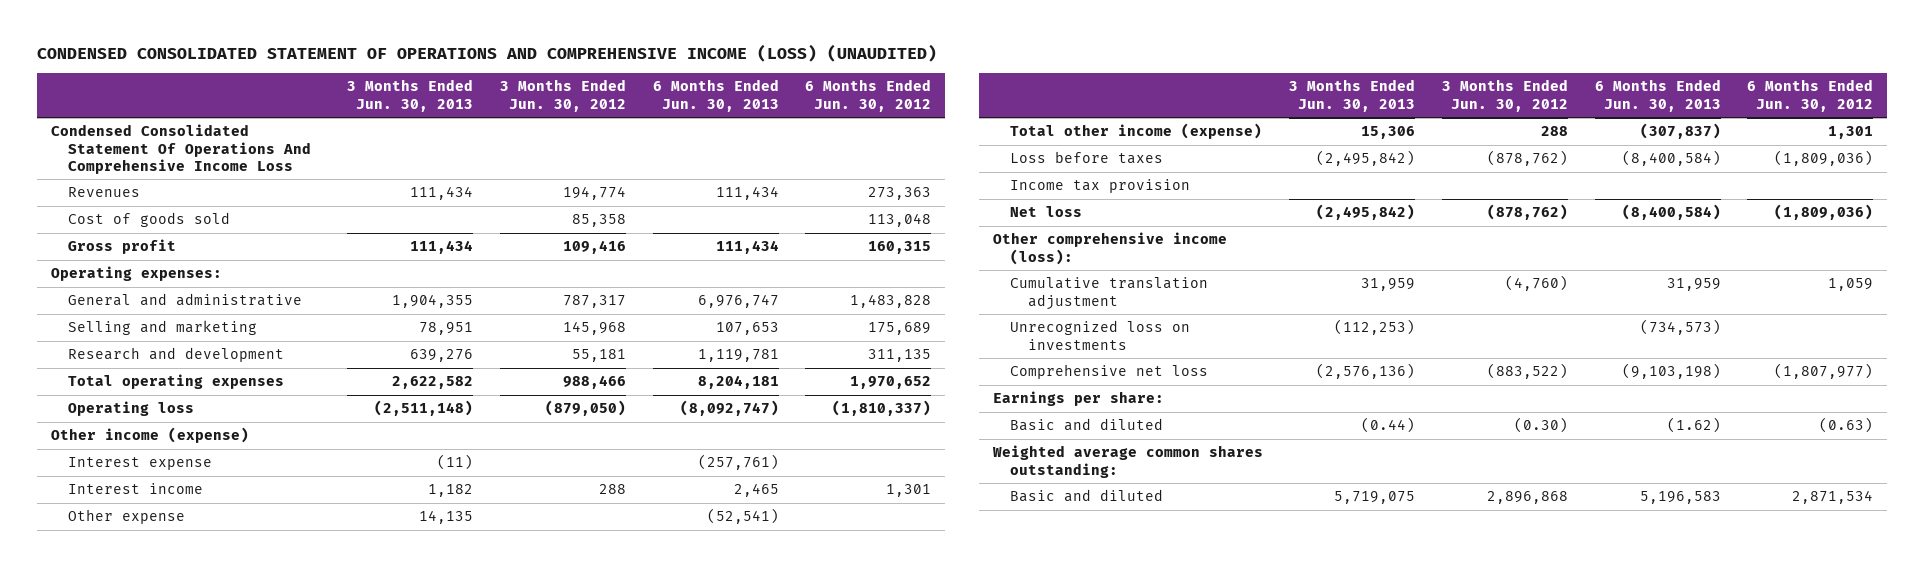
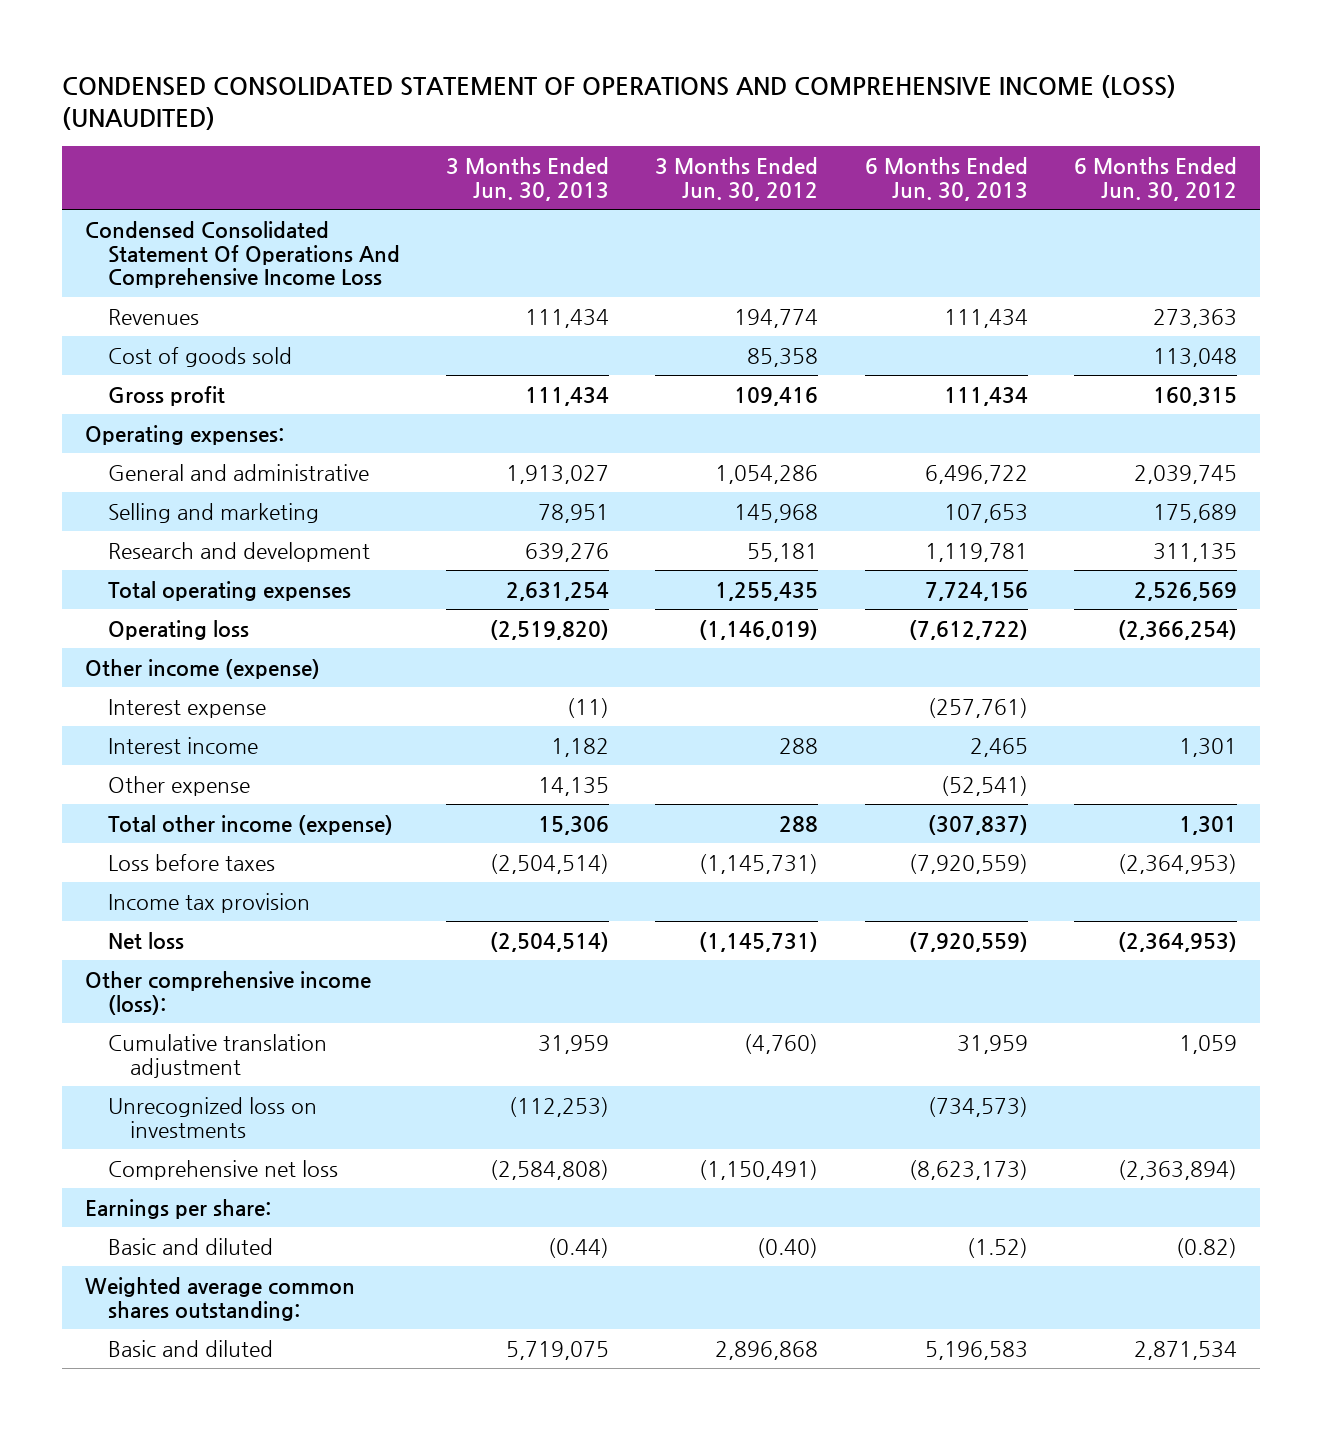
- General and administrative | 1,904,355 | 787,317 | 6,976,747 | 1,483,828
+ General and administrative | 1,913,027 | 1,054,286 | 6,496,722 | 2,039,745
- Total operating expenses | 2,622,582 | 988,466 | 8,204,181 | 1,970,652
- Operating loss | (2,511,148) | (879,050) | (8,092,747) | (1,810,337)
+ Total operating expenses | 2,631,254 | 1,255,435 | 7,724,156 | 2,526,569
+ Operating loss | (2,519,820) | (1,146,019) | (7,612,722) | (2,366,254)
- Loss before taxes | (2,495,842) | (878,762) | (8,400,584) | (1,809,036)
+ Loss before taxes | (2,504,514) | (1,145,731) | (7,920,559) | (2,364,953)
- Net loss | (2,495,842) | (878,762) | (8,400,584) | (1,809,036)
+ Net loss | (2,504,514) | (1,145,731) | (7,920,559) | (2,364,953)
- Comprehensive net loss | (2,576,136) | (883,522) | (9,103,198) | (1,807,977)
+ Comprehensive net loss | (2,584,808) | (1,150,491) | (8,623,173) | (2,363,894)
- Basic and diluted | (0.44) | (0.30) | (1.62) | (0.63)
+ Basic and diluted | (0.44) | (0.40) | (1.52) | (0.82)

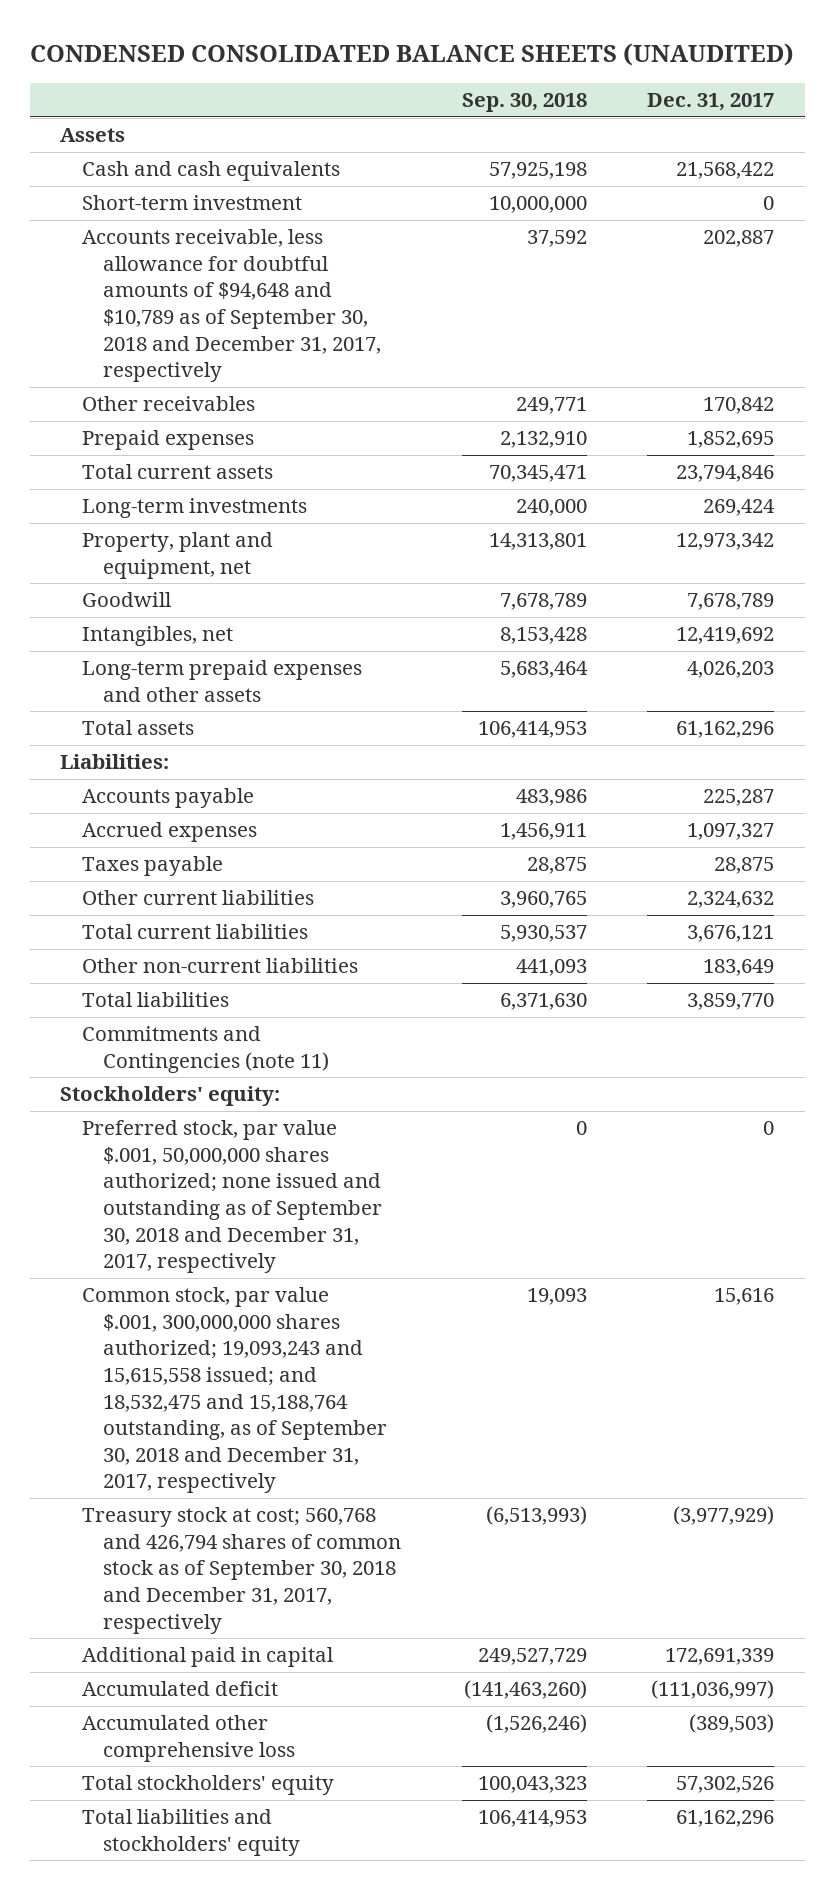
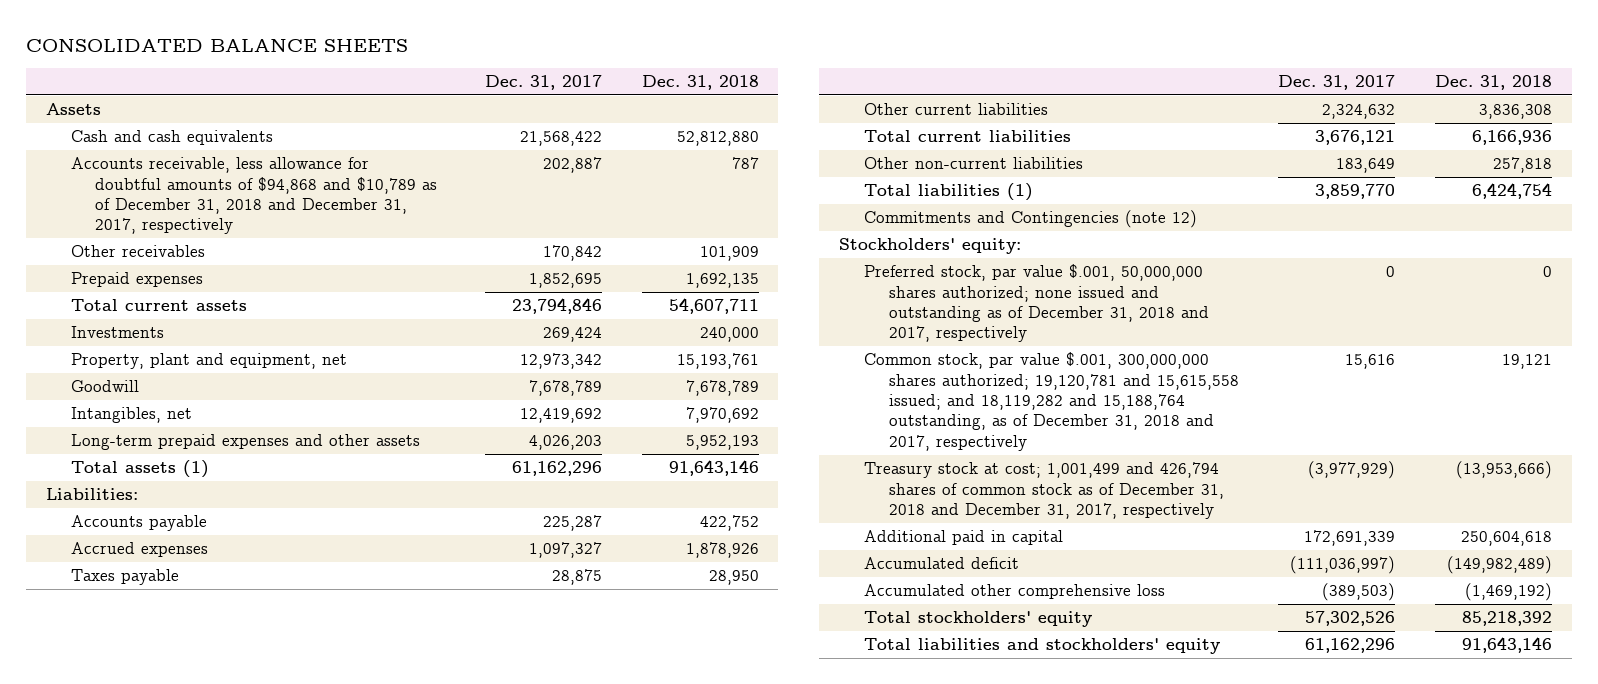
- CONDENSED CONSOLIDATED BALANCE SHEETS (UNAUDITED)
+ CONSOLIDATED BALANCE SHEETS
- | Sep. 30, 2018 | Dec. 31, 2017
+ | Dec. 31, 2017 | Dec. 31, 2018
- Short-term investment | 10,000,000 | 0
- Accounts receivable, less allowance for doubtful amounts of $94,648 and $10,789 as of September 30, 2018 and December 31, 2017, respectively | 37,592 | 202,887
+ Accounts receivable, less allowance for doubtful amounts of $94,868 and $10,789 as of December 31, 2018 and December 31, 2017, respectively | 202,887 | 787
- Long-term investments | 240,000 | 269,424
+ Investments | 269,424 | 240,000
- Total assets | 106,414,953 | 61,162,296
+ Total assets (1) | 61,162,296 | 91,643,146
- Total liabilities | 6,371,630 | 3,859,770
- Commitments and Contingencies (note 11)
+ Total liabilities (1) | 3,859,770 | 6,424,754
+ Commitments and Contingencies (note 12)
- Preferred stock, par value $.001, 50,000,000 shares authorized; none issued and outstanding as of September 30, 2018 and December 31, 2017, respectively | 0 | 0
- Common stock, par value $.001, 300,000,000 shares authorized; 19,093,243 and 15,615,558 issued; and 18,532,475 and 15,188,764 outstanding, as of September 30, 2018 and December 31, 2017, respectively | 19,093 | 15,616
- Treasury stock at cost; 560,768 and 426,794 shares of common stock as of September 30, 2018 and December 31, 2017, respectively | (6,513,993) | (3,977,929)
+ Preferred stock, par value $.001, 50,000,000 shares authorized; none issued and outstanding as of December 31, 2018 and 2017, respectively | 0 | 0
+ Common stock, par value $.001, 300,000,000 shares authorized; 19,120,781 and 15,615,558 issued; and 18,119,282 and 15,188,764 outstanding, as of December 31, 2018 and 2017, respectively | 15,616 | 19,121
+ Treasury stock at cost; 1,001,499 and 426,794 shares of common stock as of December 31, 2018 and December 31, 2017, respectively | (3,977,929) | (13,953,666)

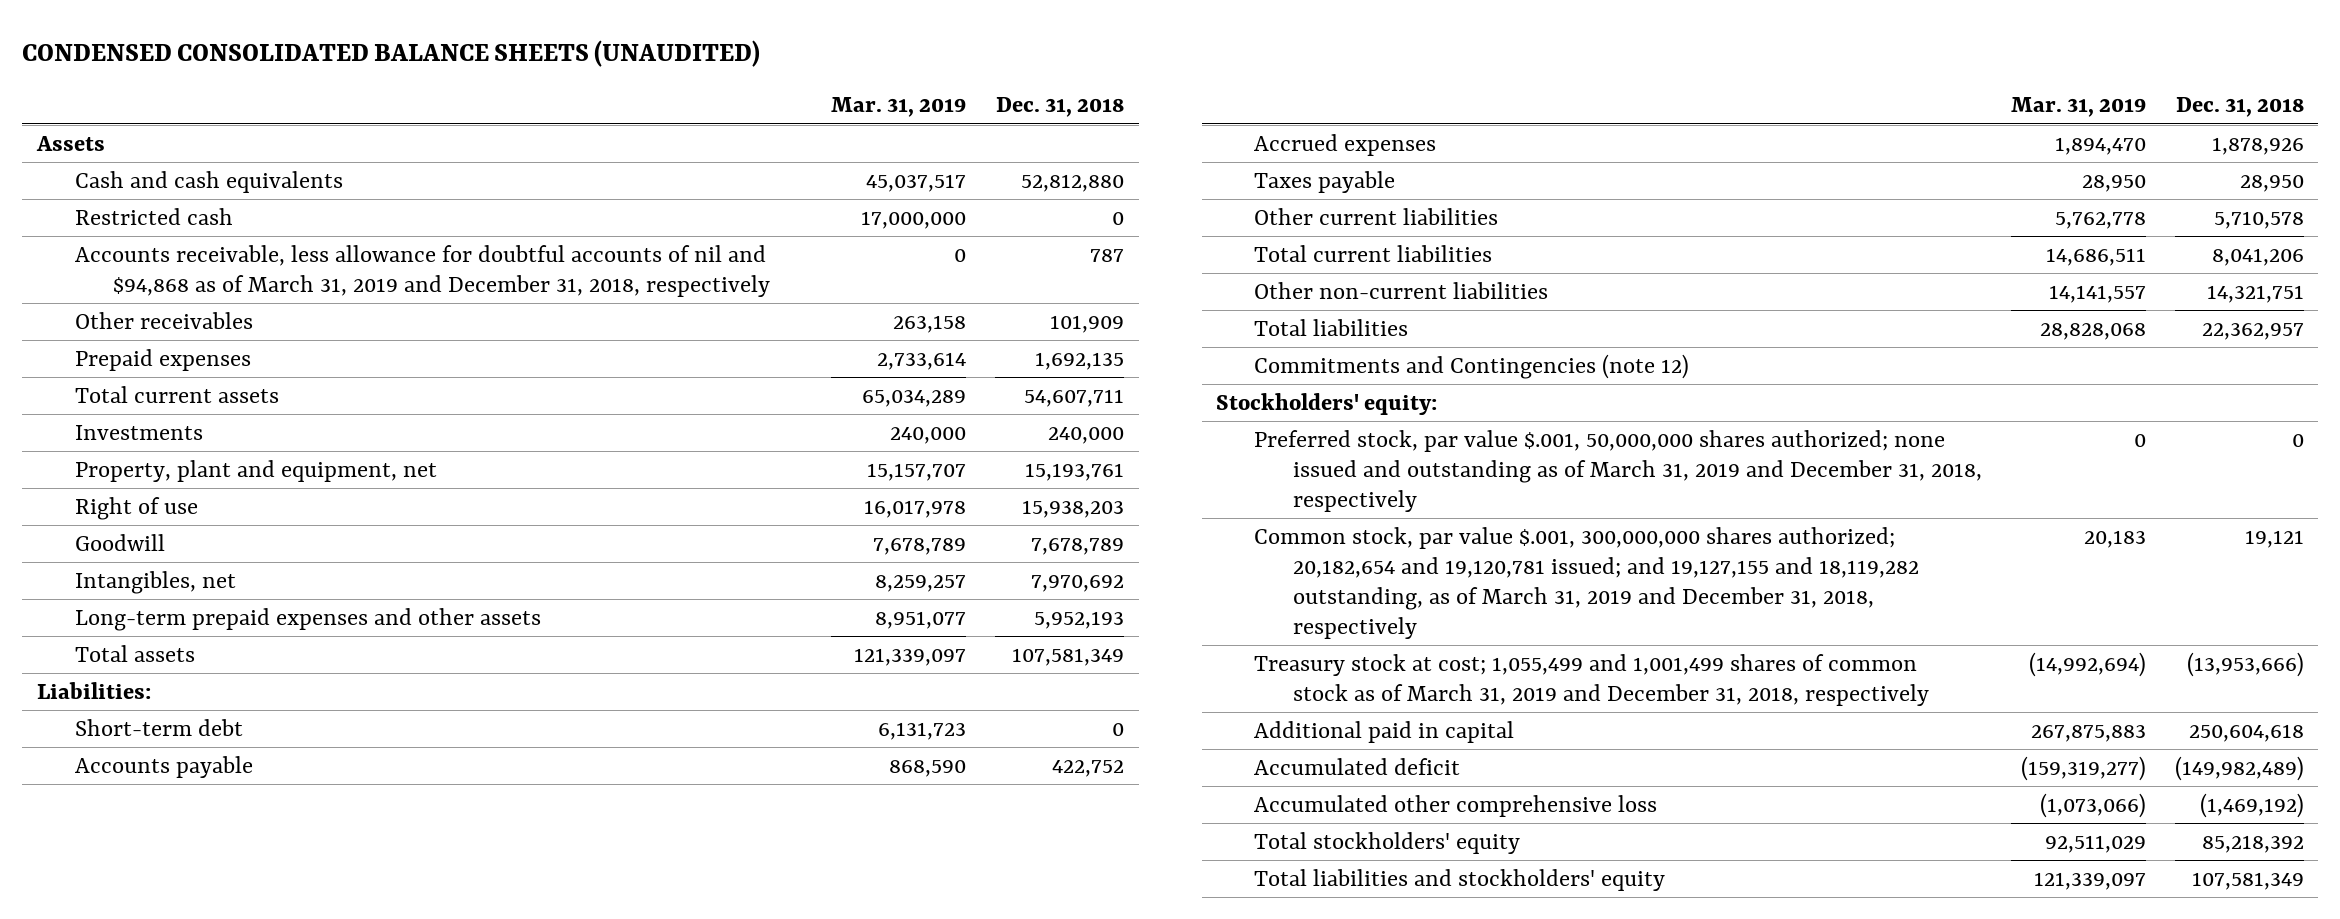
- CONSOLIDATED BALANCE SHEETS
+ CONDENSED CONSOLIDATED BALANCE SHEETS (UNAUDITED)
- | Dec. 31, 2017 | Dec. 31, 2018
+ | Mar. 31, 2019 | Dec. 31, 2018
- Accounts receivable, less allowance for doubtful amounts of $94,868 and $10,789 as of December 31, 2018 and December 31, 2017, respectively | 202,887 | 787
+ Restricted cash | 17,000,000 | 0
+ Accounts receivable, less allowance for doubtful accounts of nil and $94,868 as of March 31, 2019 and December 31, 2018, respectively | 0 | 787
+ Right of use | 16,017,978 | 15,938,203
- Total assets (1) | 61,162,296 | 91,643,146
+ Total assets | 121,339,097 | 107,581,349
+ Short-term debt | 6,131,723 | 0
- Other current liabilities | 2,324,632 | 3,836,308
- Total current liabilities | 3,676,121 | 6,166,936
- Other non-current liabilities | 183,649 | 257,818
- Total liabilities (1) | 3,859,770 | 6,424,754
+ Other current liabilities | 5,762,778 | 5,710,578
+ Total current liabilities | 14,686,511 | 8,041,206
+ Other non-current liabilities | 14,141,557 | 14,321,751
+ Total liabilities | 28,828,068 | 22,362,957
- Preferred stock, par value $.001, 50,000,000 shares authorized; none issued and outstanding as of December 31, 2018 and 2017, respectively | 0 | 0
- Common stock, par value $.001, 300,000,000 shares authorized; 19,120,781 and 15,615,558 issued; and 18,119,282 and 15,188,764 outstanding, as of December 31, 2018 and 2017, respectively | 15,616 | 19,121
- Treasury stock at cost; 1,001,499 and 426,794 shares of common stock as of December 31, 2018 and December 31, 2017, respectively | (3,977,929) | (13,953,666)
+ Preferred stock, par value $.001, 50,000,000 shares authorized; none issued and outstanding as of March 31, 2019 and December 31, 2018, respectively | 0 | 0
+ Common stock, par value $.001, 300,000,000 shares authorized; 20,182,654 and 19,120,781 issued; and 19,127,155 and 18,119,282 outstanding, as of March 31, 2019 and December 31, 2018, respectively | 20,183 | 19,121
+ Treasury stock at cost; 1,055,499 and 1,001,499 shares of common stock as of March 31, 2019 and December 31, 2018, respectively | (14,992,694) | (13,953,666)
- Total liabilities and stockholders' equity | 61,162,296 | 91,643,146
+ Total liabilities and stockholders' equity | 121,339,097 | 107,581,349

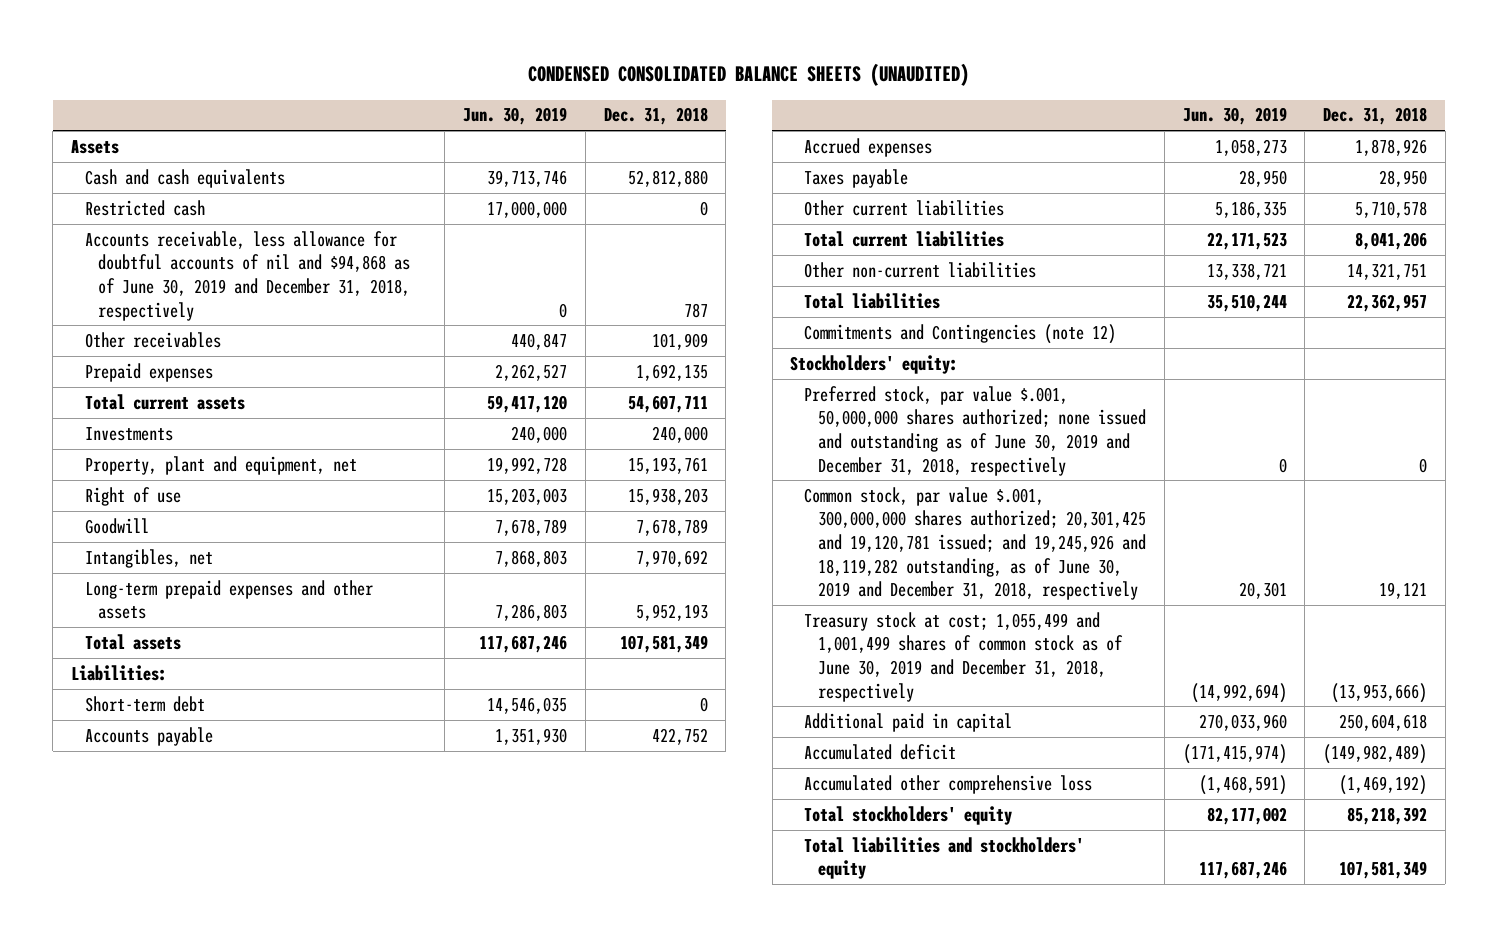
- | Mar. 31, 2019 | Dec. 31, 2018
+ | Jun. 30, 2019 | Dec. 31, 2018
- Accounts receivable, less allowance for doubtful accounts of nil and $94,868 as of March 31, 2019 and December 31, 2018, respectively | 0 | 787
+ Accounts receivable, less allowance for doubtful accounts of nil and $94,868 as of June 30, 2019 and December 31, 2018, respectively | 0 | 787
- Preferred stock, par value $.001, 50,000,000 shares authorized; none issued and outstanding as of March 31, 2019 and December 31, 2018, respectively | 0 | 0
- Common stock, par value $.001, 300,000,000 shares authorized; 20,182,654 and 19,120,781 issued; and 19,127,155 and 18,119,282 outstanding, as of March 31, 2019 and December 31, 2018, respectively | 20,183 | 19,121
- Treasury stock at cost; 1,055,499 and 1,001,499 shares of common stock as of March 31, 2019 and December 31, 2018, respectively | (14,992,694) | (13,953,666)
+ Preferred stock, par value $.001, 50,000,000 shares authorized; none issued and outstanding as of June 30, 2019 and December 31, 2018, respectively | 0 | 0
+ Common stock, par value $.001, 300,000,000 shares authorized; 20,301,425 and 19,120,781 issued; and 19,245,926 and 18,119,282 outstanding, as of June 30, 2019 and December 31, 2018, respectively | 20,301 | 19,121
+ Treasury stock at cost; 1,055,499 and 1,001,499 shares of common stock as of June 30, 2019 and December 31, 2018, respectively | (14,992,694) | (13,953,666)

